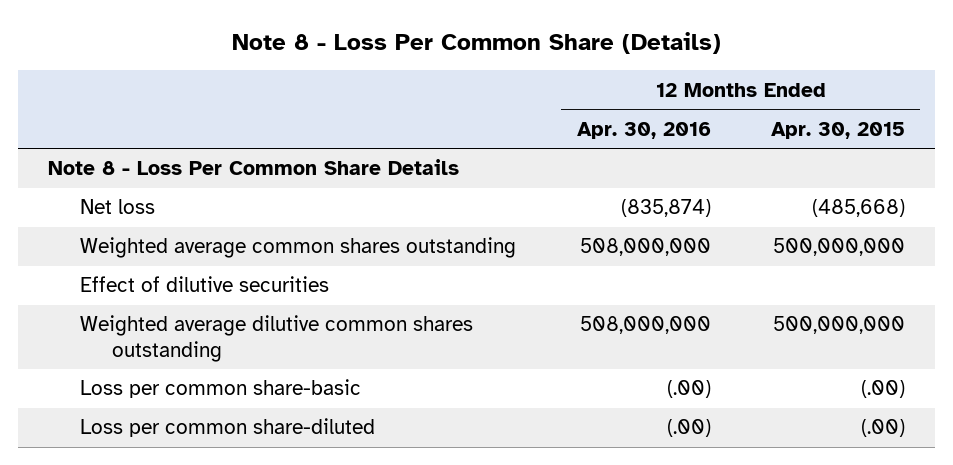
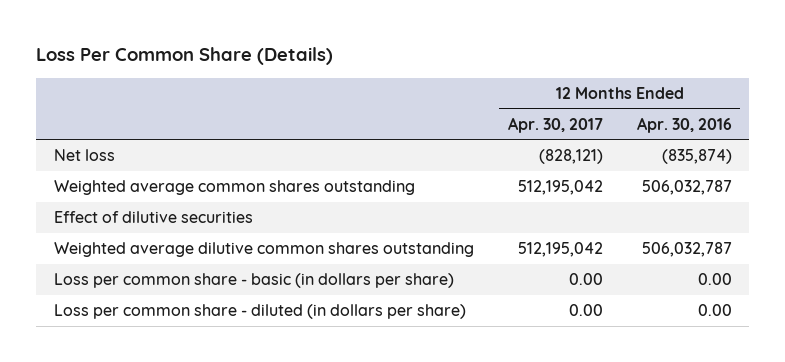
- Note 8 - Loss Per Common Share (Details)
+ Loss Per Common Share (Details)
- | 12 Months Ended Apr. 30, 2016 | 12 Months Ended Apr. 30, 2015
+ | 12 Months Ended Apr. 30, 2017 | 12 Months Ended Apr. 30, 2016
- Note 8 - Loss Per Common Share Details
- Weighted average common shares outstanding | 508,000,000 | 500,000,000
+ Weighted average common shares outstanding | 512,195,042 | 506,032,787
- Weighted average dilutive common shares outstanding | 508,000,000 | 500,000,000
- Loss per common share-basic | (.00) | (.00)
- Loss per common share-diluted | (.00) | (.00)
+ Weighted average dilutive common shares outstanding | 512,195,042 | 506,032,787
+ Loss per common share - basic (in dollars per share) | 0.00 | 0.00
+ Loss per common share - diluted (in dollars per share) | 0.00 | 0.00

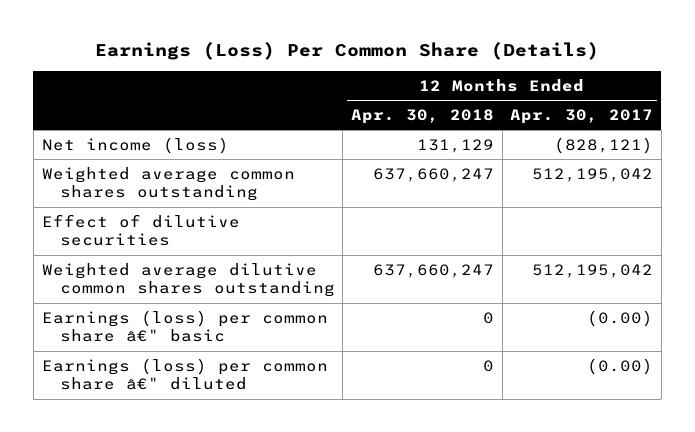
- Loss Per Common Share (Details)
+ Earnings (Loss) Per Common Share (Details)
- | 12 Months Ended Apr. 30, 2017 | 12 Months Ended Apr. 30, 2016
+ | 12 Months Ended Apr. 30, 2018 | 12 Months Ended Apr. 30, 2017
- Net loss | (828,121) | (835,874)
+ Net income (loss) | 131,129 | (828,121)
- Loss per common share - basic (in dollars per share) | 0.00 | 0.00
- Loss per common share - diluted (in dollars per share) | 0.00 | 0.00
+ Earnings (loss) per common share â€" basic | 0 | (0.00)
+ Earnings (loss) per common share â€" diluted | 0 | (0.00)

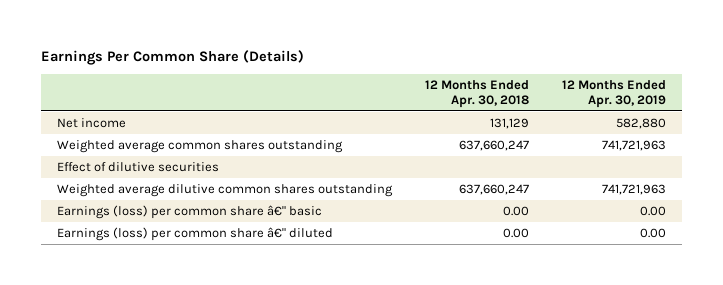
- Earnings (Loss) Per Common Share (Details)
+ Earnings Per Common Share (Details)
- | 12 Months Ended Apr. 30, 2018 | 12 Months Ended Apr. 30, 2017
+ | 12 Months Ended Apr. 30, 2018 | 12 Months Ended Apr. 30, 2019
- Net income (loss) | 131,129 | (828,121)
+ Net income | 131,129 | 582,880
- Earnings (loss) per common share â€" basic | 0 | (0.00)
- Earnings (loss) per common share â€" diluted | 0 | (0.00)
+ Earnings (loss) per common share â€" basic | 0.00 | 0.00
+ Earnings (loss) per common share â€" diluted | 0.00 | 0.00

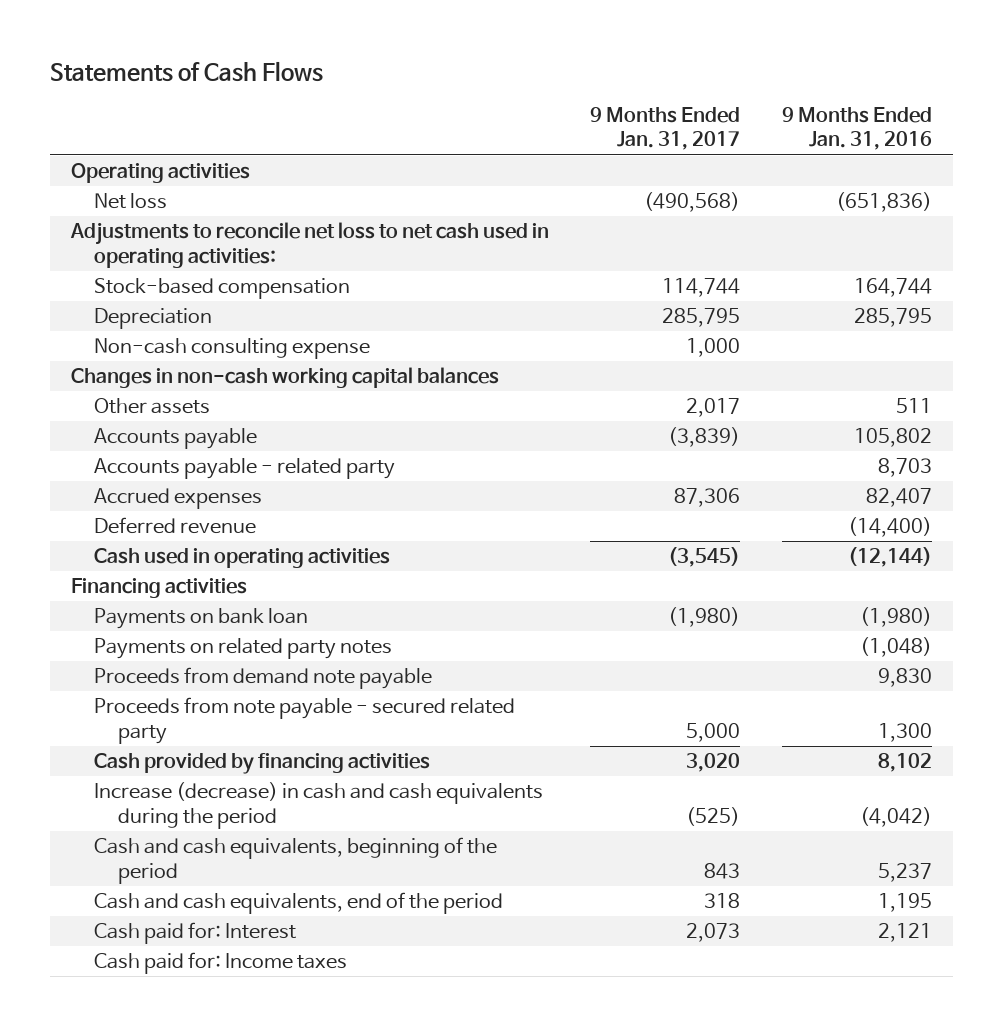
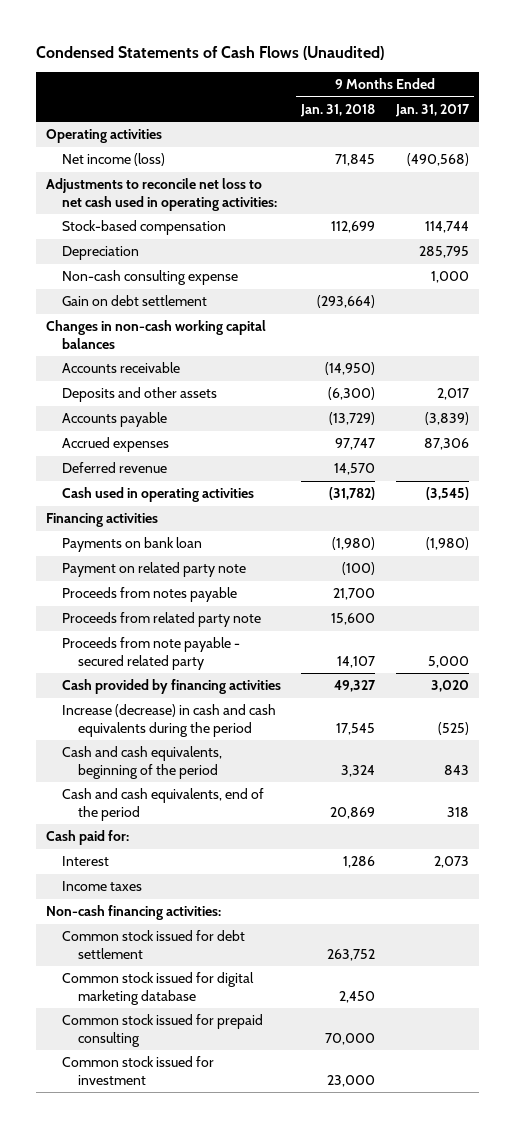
- Statements of Cash Flows
+ Condensed Statements of Cash Flows (Unaudited)
- | 9 Months Ended Jan. 31, 2017 | 9 Months Ended Jan. 31, 2016
+ | 9 Months Ended Jan. 31, 2018 | 9 Months Ended Jan. 31, 2017
- Net loss | (490,568) | (651,836)
+ Net income (loss) | 71,845 | (490,568)
+ Gain on debt settlement | (293,664) |
- Other assets | 2,017 | 511
+ Accounts receivable | (14,950) |
+ Deposits and other assets | (6,300) | 2,017
- Accounts payable - related party | | 8,703
- Payments on related party notes | | (1,048)
- Proceeds from demand note payable | | 9,830
+ Payment on related party note | (100) |
+ Proceeds from notes payable | 21,700 |
+ Proceeds from related party note | 15,600 |
- Cash paid for: Interest | 2,073 | 2,121
- Cash paid for: Income taxes
+ Cash paid for:
+ Interest | 1,286 | 2,073
+ Income taxes
+ Non-cash financing activities:
+ Common stock issued for debt settlement | 263,752 |
+ Common stock issued for digital marketing database | 2,450 |
+ Common stock issued for prepaid consulting | 70,000 |
+ Common stock issued for investment | 23,000 |

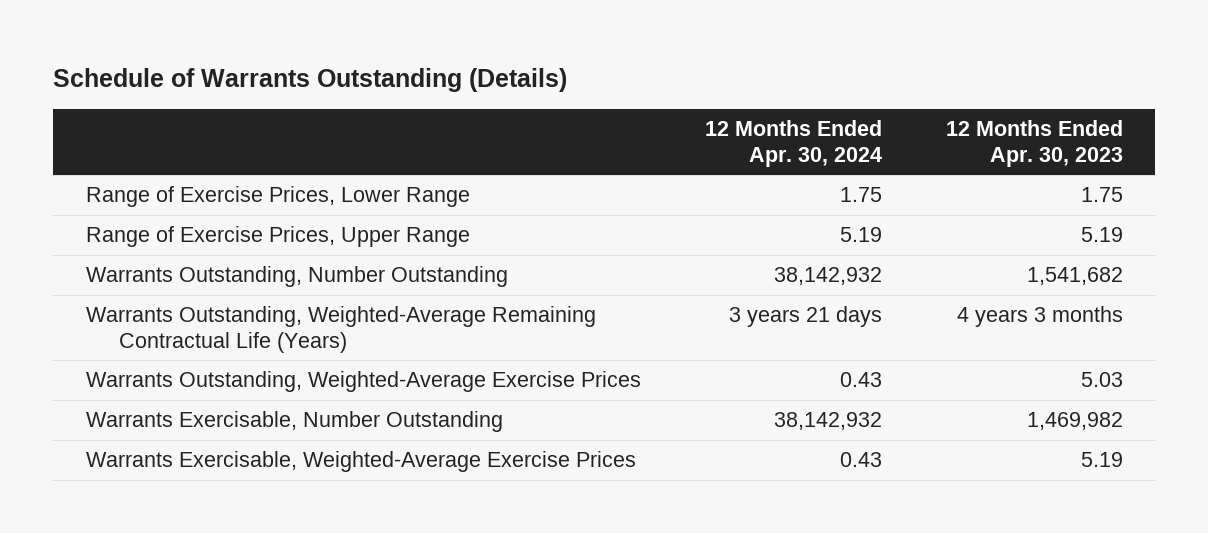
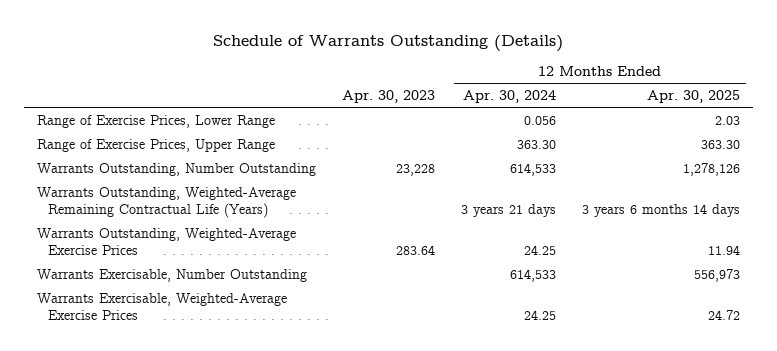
- | 12 Months Ended Apr. 30, 2024 | 12 Months Ended Apr. 30, 2023
+ | Apr. 30, 2023 | 12 Months Ended Apr. 30, 2024 | 12 Months Ended Apr. 30, 2025
- Range of Exercise Prices, Lower Range | 1.75 | 1.75
- Range of Exercise Prices, Upper Range | 5.19 | 5.19
- Warrants Outstanding, Number Outstanding | 38,142,932 | 1,541,682
+ Range of Exercise Prices, Lower Range | | 0.056 | 2.03
+ Range of Exercise Prices, Upper Range | | 363.30 | 363.30
+ Warrants Outstanding, Number Outstanding | 23,228 | 614,533 | 1,278,126
- Warrants Outstanding, Weighted-Average Exercise Prices | 0.43 | 5.03
- Warrants Exercisable, Number Outstanding | 38,142,932 | 1,469,982
- Warrants Exercisable, Weighted-Average Exercise Prices | 0.43 | 5.19
+ Warrants Outstanding, Weighted-Average Exercise Prices | 283.64 | 24.25 | 11.94
+ Warrants Exercisable, Number Outstanding | | 614,533 | 556,973
+ Warrants Exercisable, Weighted-Average Exercise Prices | | 24.25 | 24.72

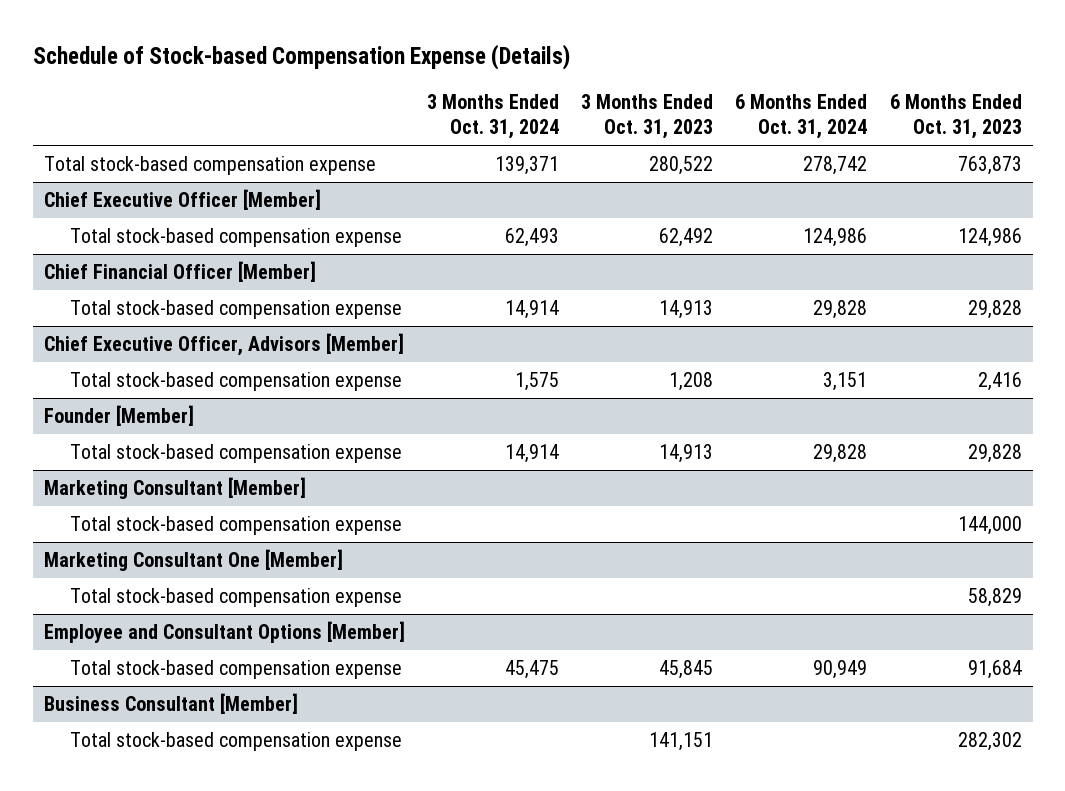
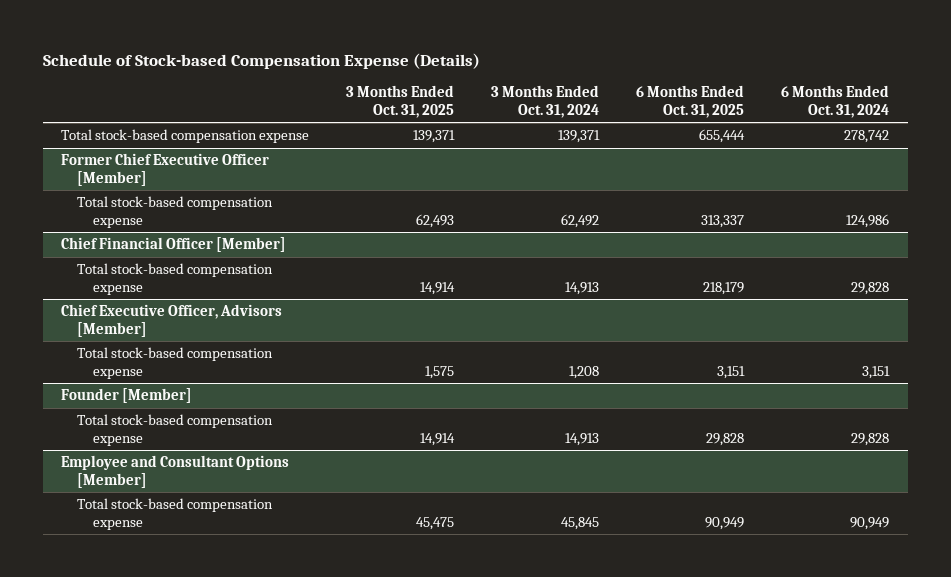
- | 3 Months Ended Oct. 31, 2024 | 3 Months Ended Oct. 31, 2023 | 6 Months Ended Oct. 31, 2024 | 6 Months Ended Oct. 31, 2023
+ | 3 Months Ended Oct. 31, 2025 | 3 Months Ended Oct. 31, 2024 | 6 Months Ended Oct. 31, 2025 | 6 Months Ended Oct. 31, 2024
- Chief Executive Officer [Member]
- Total stock-based compensation expense | 62,493 | 62,492 | 124,986 | 124,986
+ Former Chief Executive Officer [Member]
+ Total stock-based compensation expense | 62,493 | 62,492 | 313,337 | 124,986
@ Chief Financial Officer [Member]
- Total stock-based compensation expense | 14,914 | 14,913 | 29,828 | 29,828
+ Total stock-based compensation expense | 14,914 | 14,913 | 218,179 | 29,828
@ Chief Executive Officer, Advisors [Member]
- Total stock-based compensation expense | 1,575 | 1,208 | 3,151 | 2,416
+ Total stock-based compensation expense | 1,575 | 1,208 | 3,151 | 3,151
@ Founder [Member]
- Total stock-based compensation expense | 14,914 | 14,913 | 29,828 | 29,828
- Marketing Consultant [Member]
- Total stock-based compensation expense | | | | 144,000
- Marketing Consultant One [Member]
- Total stock-based compensation expense | | | | 58,829
@ Founder [Member]
+ Total stock-based compensation expense | 14,914 | 14,913 | 29,828 | 29,828
@ Employee and Consultant Options [Member]
- Total stock-based compensation expense | 45,475 | 45,845 | 90,949 | 91,684
- Business Consultant [Member]
- Total stock-based compensation expense | | 141,151 | | 282,302
@ Employee and Consultant Options [Member]
+ Total stock-based compensation expense | 45,475 | 45,845 | 90,949 | 90,949

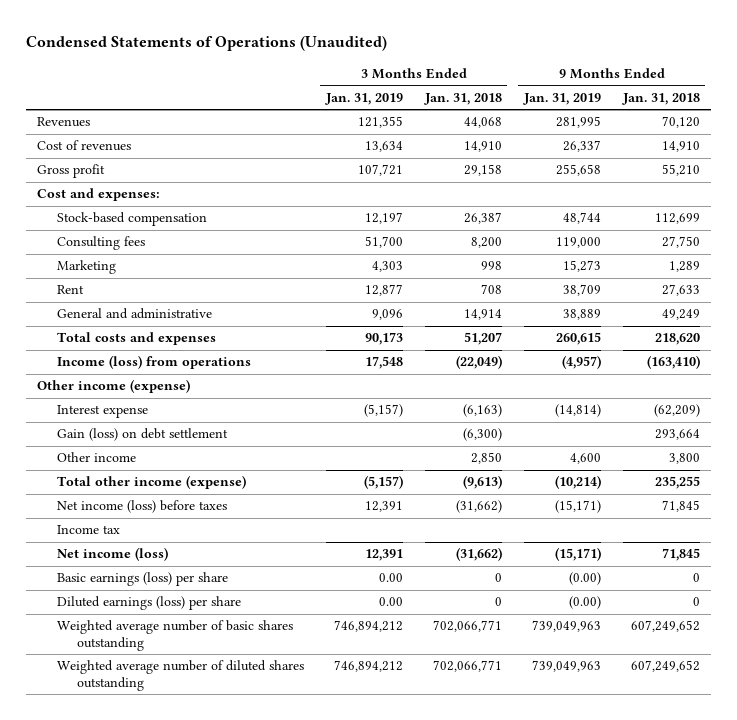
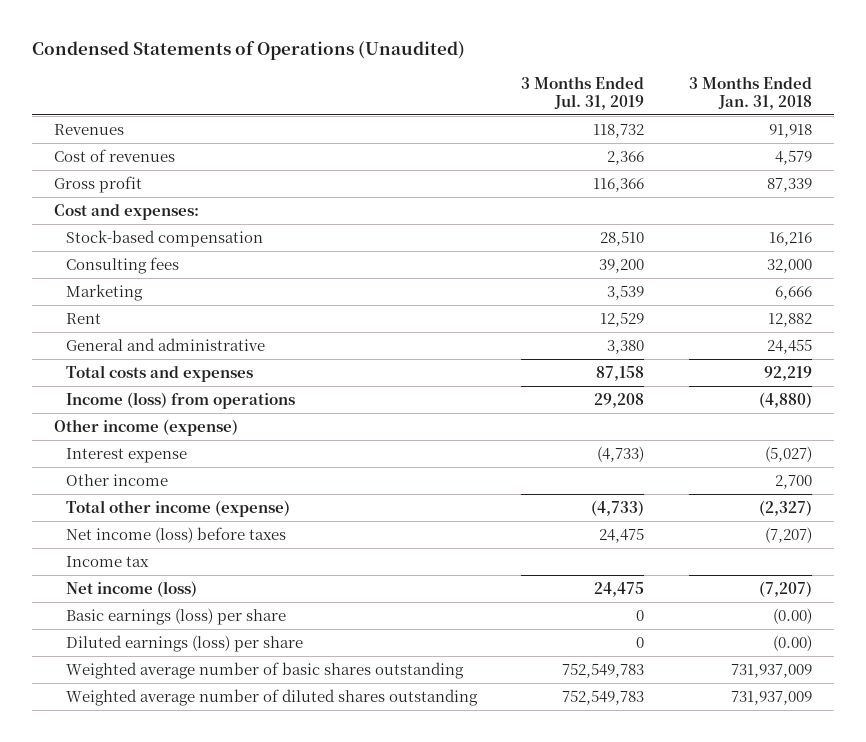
- | 3 Months Ended Jan. 31, 2019 | 3 Months Ended Jan. 31, 2018 | 9 Months Ended Jan. 31, 2019 | 9 Months Ended Jan. 31, 2018
+ | 3 Months Ended Jul. 31, 2019 | 3 Months Ended Jan. 31, 2018
- Revenues | 121,355 | 44,068 | 281,995 | 70,120
- Cost of revenues | 13,634 | 14,910 | 26,337 | 14,910
- Gross profit | 107,721 | 29,158 | 255,658 | 55,210
+ Revenues | 118,732 | 91,918
+ Cost of revenues | 2,366 | 4,579
+ Gross profit | 116,366 | 87,339
- Stock-based compensation | 12,197 | 26,387 | 48,744 | 112,699
- Consulting fees | 51,700 | 8,200 | 119,000 | 27,750
- Marketing | 4,303 | 998 | 15,273 | 1,289
- Rent | 12,877 | 708 | 38,709 | 27,633
- General and administrative | 9,096 | 14,914 | 38,889 | 49,249
- Total costs and expenses | 90,173 | 51,207 | 260,615 | 218,620
- Income (loss) from operations | 17,548 | (22,049) | (4,957) | (163,410)
+ Stock-based compensation | 28,510 | 16,216
+ Consulting fees | 39,200 | 32,000
+ Marketing | 3,539 | 6,666
+ Rent | 12,529 | 12,882
+ General and administrative | 3,380 | 24,455
+ Total costs and expenses | 87,158 | 92,219
+ Income (loss) from operations | 29,208 | (4,880)
- Interest expense | (5,157) | (6,163) | (14,814) | (62,209)
- Gain (loss) on debt settlement | | (6,300) | | 293,664
- Other income | | 2,850 | 4,600 | 3,800
- Total other income (expense) | (5,157) | (9,613) | (10,214) | 235,255
- Net income (loss) before taxes | 12,391 | (31,662) | (15,171) | 71,845
+ Interest expense | (4,733) | (5,027)
+ Other income | | 2,700
+ Total other income (expense) | (4,733) | (2,327)
+ Net income (loss) before taxes | 24,475 | (7,207)
- Net income (loss) | 12,391 | (31,662) | (15,171) | 71,845
- Basic earnings (loss) per share | 0.00 | 0 | (0.00) | 0
- Diluted earnings (loss) per share | 0.00 | 0 | (0.00) | 0
- Weighted average number of basic shares outstanding | 746,894,212 | 702,066,771 | 739,049,963 | 607,249,652
- Weighted average number of diluted shares outstanding | 746,894,212 | 702,066,771 | 739,049,963 | 607,249,652
+ Net income (loss) | 24,475 | (7,207)
+ Basic earnings (loss) per share | 0 | (0.00)
+ Diluted earnings (loss) per share | 0 | (0.00)
+ Weighted average number of basic shares outstanding | 752,549,783 | 731,937,009
+ Weighted average number of diluted shares outstanding | 752,549,783 | 731,937,009

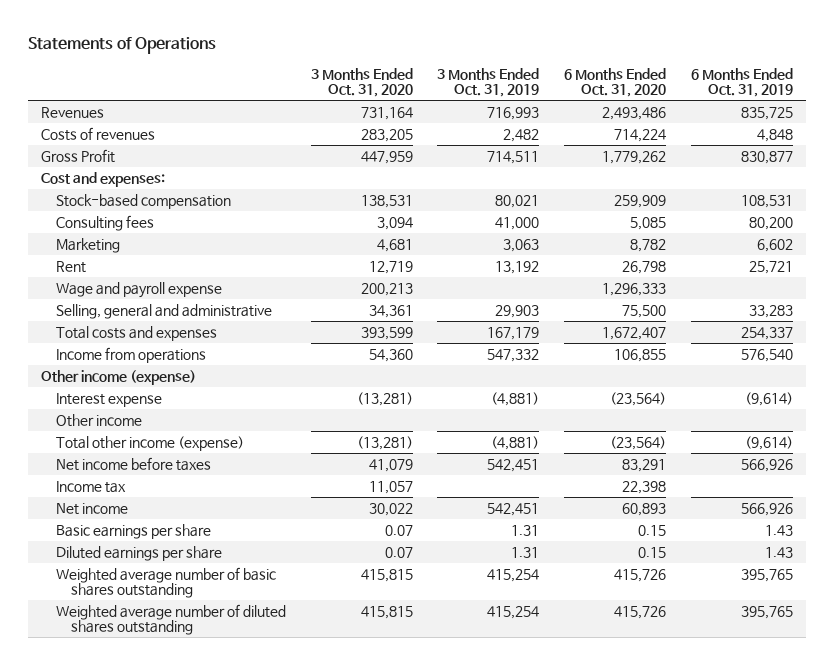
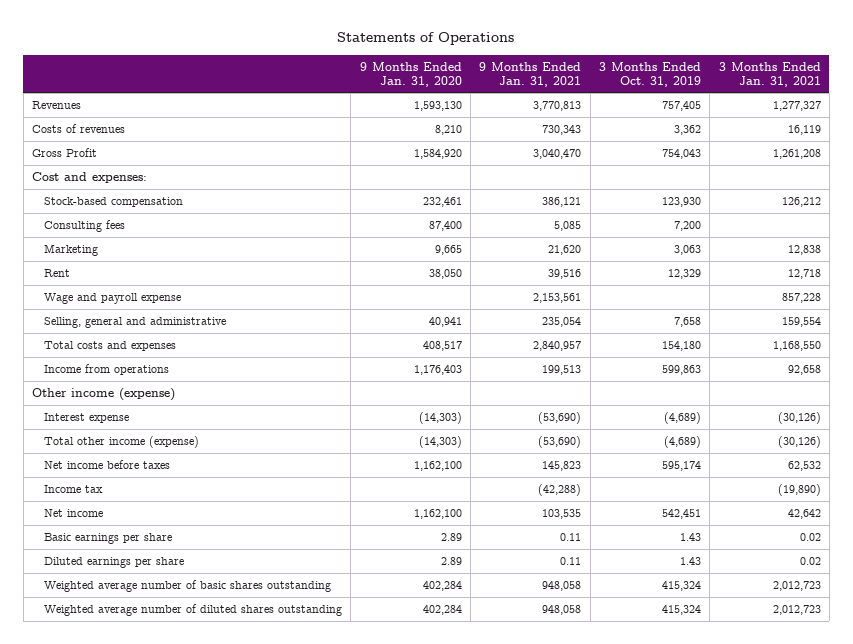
- | 3 Months Ended Oct. 31, 2020 | 3 Months Ended Oct. 31, 2019 | 6 Months Ended Oct. 31, 2020 | 6 Months Ended Oct. 31, 2019
+ | 9 Months Ended Jan. 31, 2020 | 9 Months Ended Jan. 31, 2021 | 3 Months Ended Oct. 31, 2019 | 3 Months Ended Jan. 31, 2021
- Revenues | 731,164 | 716,993 | 2,493,486 | 835,725
- Costs of revenues | 283,205 | 2,482 | 714,224 | 4,848
- Gross Profit | 447,959 | 714,511 | 1,779,262 | 830,877
+ Revenues | 1,593,130 | 3,770,813 | 757,405 | 1,277,327
+ Costs of revenues | 8,210 | 730,343 | 3,362 | 16,119
+ Gross Profit | 1,584,920 | 3,040,470 | 754,043 | 1,261,208
- Stock-based compensation | 138,531 | 80,021 | 259,909 | 108,531
- Consulting fees | 3,094 | 41,000 | 5,085 | 80,200
+ Stock-based compensation | 232,461 | 386,121 | 123,930 | 126,212
+ Consulting fees | 87,400 | 5,085 | 7,200 |
- Rent | 12,719 | 13,192 | 26,798 | 25,721
+ Rent | 38,050 | 39,516 | 12,329 | 12,718
- Selling, general and administrative | 34,361 | 29,903 | 75,500 | 33,283
- Total costs and expenses | 393,599 | 167,179 | 1,672,407 | 254,337
- Income from operations | 54,360 | 547,332 | 106,855 | 576,540
+ Selling, general and administrative | 40,941 | 235,054 | 7,658 | 159,554
+ Total costs and expenses | 408,517 | 2,840,957 | 154,180 | 1,168,550
+ Income from operations | 1,176,403 | 199,513 | 599,863 | 92,658
- Interest expense | (13,281) | (4,881) | (23,564) | (9,614)
- Other income
- Total other income (expense) | (13,281) | (4,881) | (23,564) | (9,614)
- Net income before taxes | 41,079 | 542,451 | 83,291 | 566,926
+ Interest expense | (14,303) | (53,690) | (4,689) | (30,126)
+ Total other income (expense) | (14,303) | (53,690) | (4,689) | (30,126)
+ Net income before taxes | 1,162,100 | 145,823 | 595,174 | 62,532
- Basic earnings per share | 0.07 | 1.31 | 0.15 | 1.43
- Diluted earnings per share | 0.07 | 1.31 | 0.15 | 1.43
- Weighted average number of basic shares outstanding | 415,815 | 415,254 | 415,726 | 395,765
- Weighted average number of diluted shares outstanding | 415,815 | 415,254 | 415,726 | 395,765
+ Basic earnings per share | 2.89 | 0.11 | 1.43 | 0.02
+ Diluted earnings per share | 2.89 | 0.11 | 1.43 | 0.02
+ Weighted average number of basic shares outstanding | 402,284 | 948,058 | 415,324 | 2,012,723
+ Weighted average number of diluted shares outstanding | 402,284 | 948,058 | 415,324 | 2,012,723

